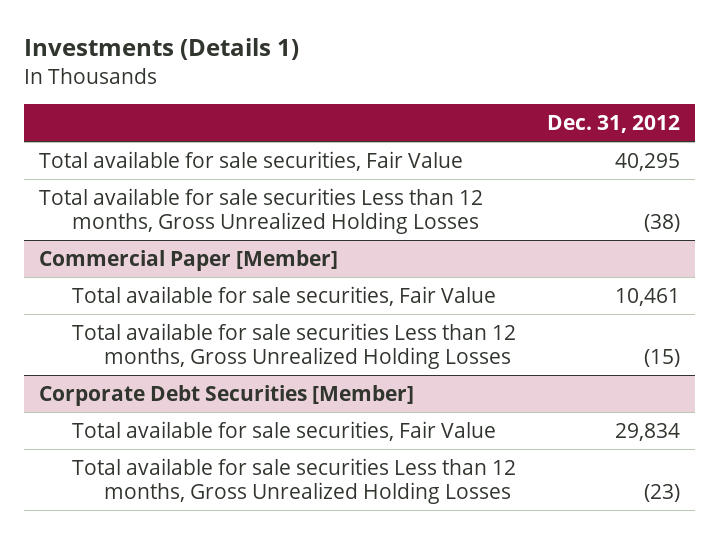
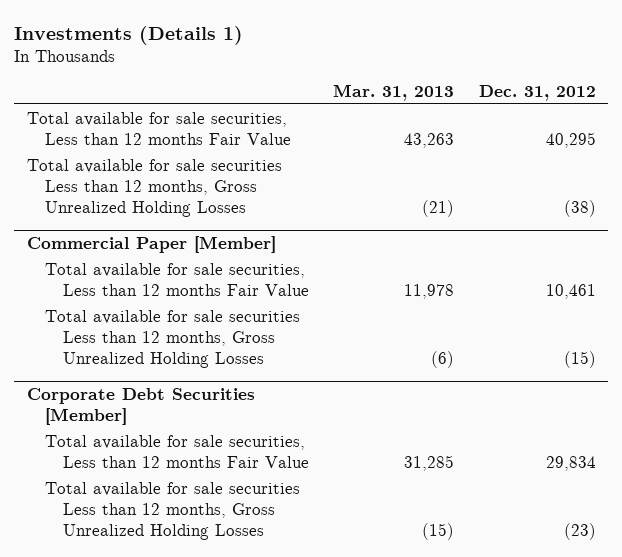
- | Dec. 31, 2012
+ | Mar. 31, 2013 | Dec. 31, 2012
- Total available for sale securities, Fair Value | 40,295
+ Total available for sale securities, Less than 12 months Fair Value | 43,263 | 40,295
@ Commercial Paper [Member]
- Total available for sale securities, Fair Value | 10,461
+ Total available for sale securities, Less than 12 months Fair Value | 11,978 | 10,461
@ Corporate Debt Securities [Member]
- Total available for sale securities, Fair Value | 29,834
+ Total available for sale securities, Less than 12 months Fair Value | 31,285 | 29,834

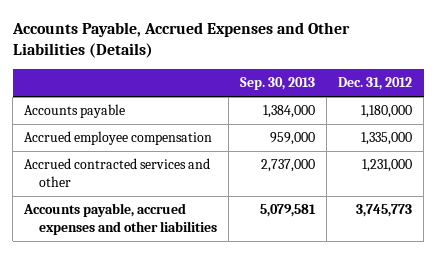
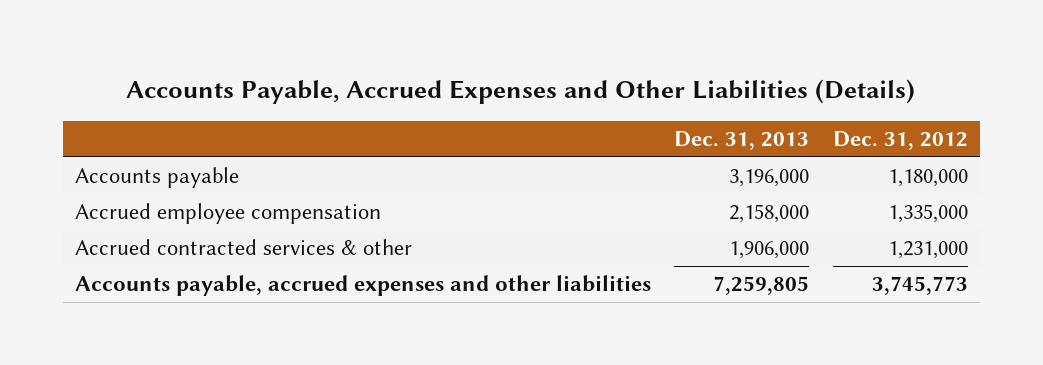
- | Sep. 30, 2013 | Dec. 31, 2012
+ | Dec. 31, 2013 | Dec. 31, 2012
- Accrued contracted services and other | 2,737,000 | 1,231,000
+ Accrued contracted services & other | 1,906,000 | 1,231,000

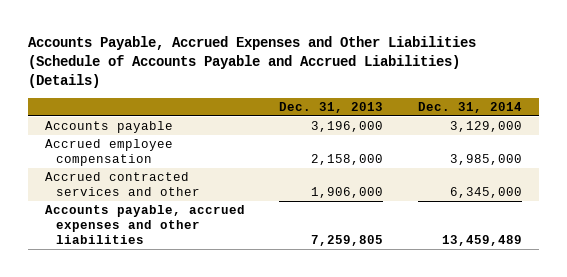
- Accounts Payable, Accrued Expenses and Other Liabilities (Details)
+ Accounts Payable, Accrued Expenses and Other Liabilities (Schedule of Accounts Payable and Accrued Liabilities) (Details)
- | Dec. 31, 2013 | Dec. 31, 2012
+ | Dec. 31, 2013 | Dec. 31, 2014
- Accrued contracted services & other | 1,906,000 | 1,231,000
+ Accrued contracted services and other | 1,906,000 | 6,345,000

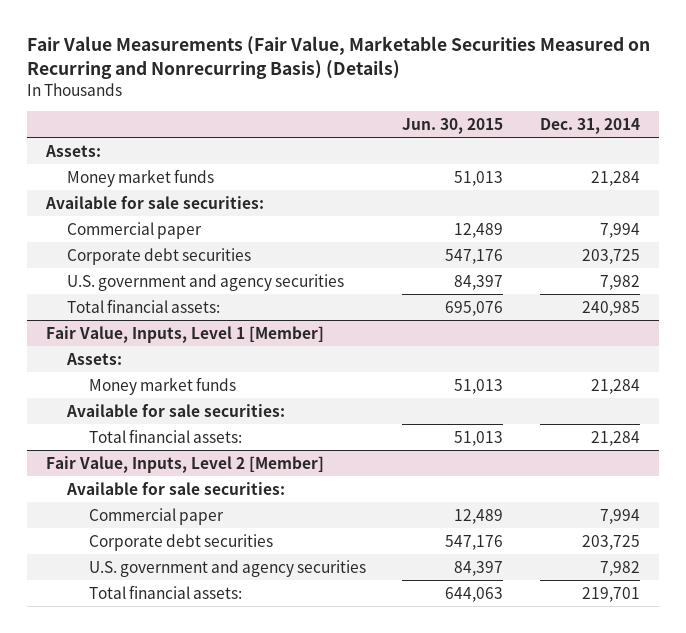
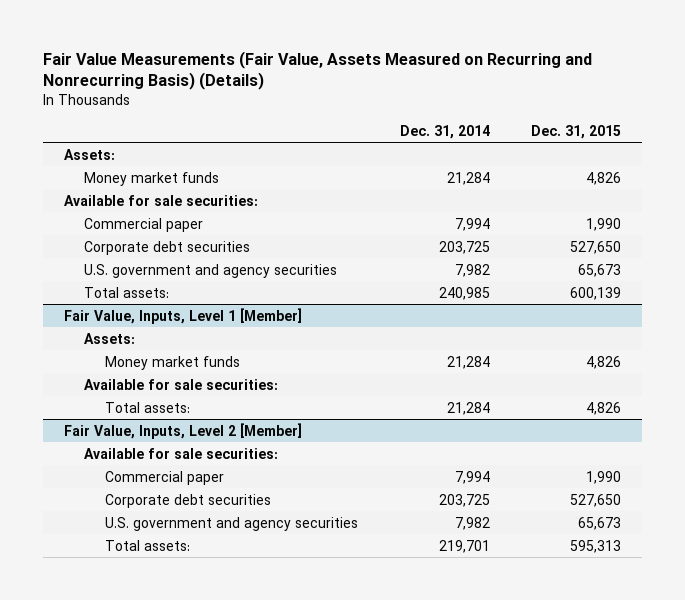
- Fair Value Measurements (Fair Value, Marketable Securities Measured on Recurring and Nonrecurring Basis) (Details)
+ Fair Value Measurements (Fair Value, Assets Measured on Recurring and Nonrecurring Basis) (Details)
- | Jun. 30, 2015 | Dec. 31, 2014
+ | Dec. 31, 2014 | Dec. 31, 2015
- Total financial assets: | 695,076 | 240,985
+ Total assets: | 240,985 | 600,139
@ Fair Value, Inputs, Level 1 [Member]
- Total financial assets: | 51,013 | 21,284
+ Total assets: | 21,284 | 4,826
@ Fair Value, Inputs, Level 2 [Member]
- Total financial assets: | 644,063 | 219,701
+ Total assets: | 219,701 | 595,313

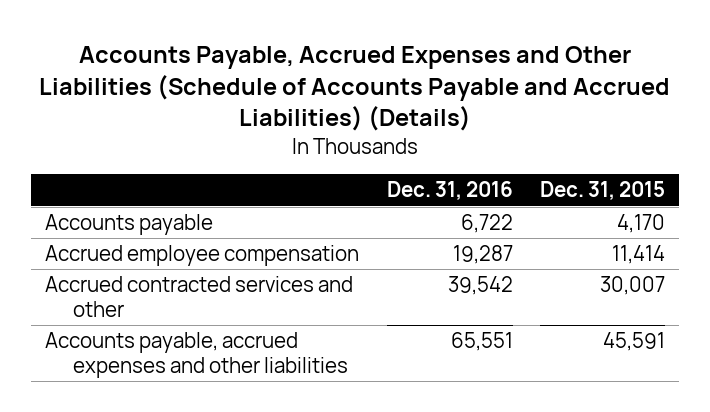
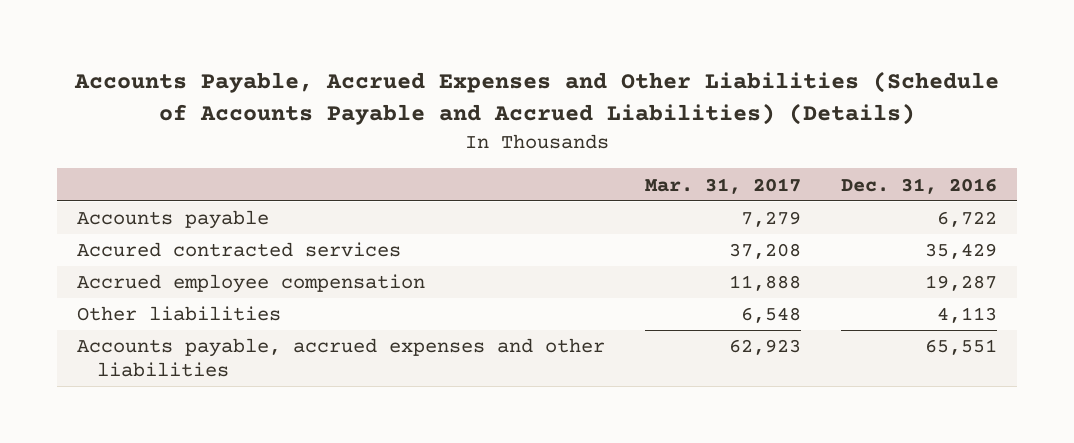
- | Dec. 31, 2016 | Dec. 31, 2015
+ | Mar. 31, 2017 | Dec. 31, 2016
+ Accured contracted services | 37,208 | 35,429
- Accrued contracted services and other | 39,542 | 30,007
+ Other liabilities | 6,548 | 4,113

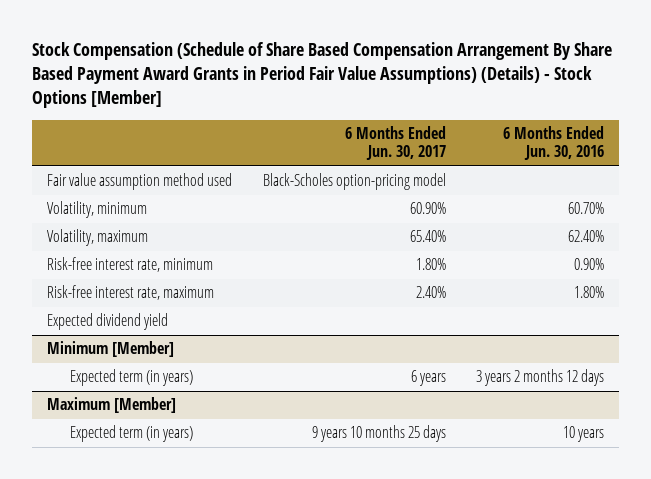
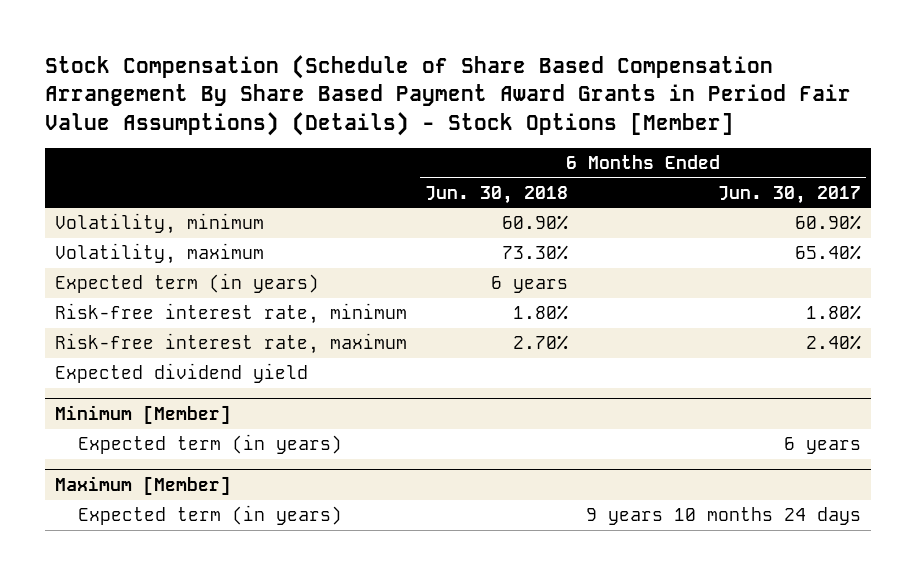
- | 6 Months Ended Jun. 30, 2017 | 6 Months Ended Jun. 30, 2016
+ | 6 Months Ended Jun. 30, 2018 | 6 Months Ended Jun. 30, 2017
- Fair value assumption method used | Black-Scholes option-pricing model |
+ Expected term (in years) | 6 years |
@ Maximum [Member]
- Expected term (in years) | 9 years 10 months 25 days | 10 years
+ Expected term (in years) | | 9 years 10 months 24 days

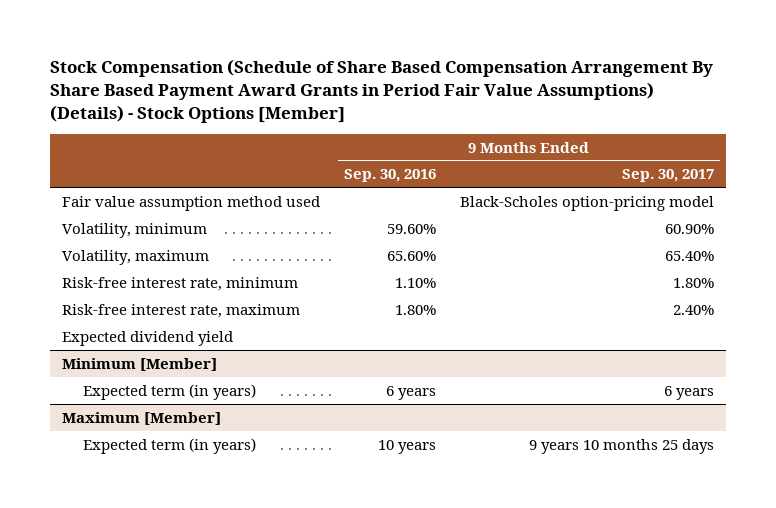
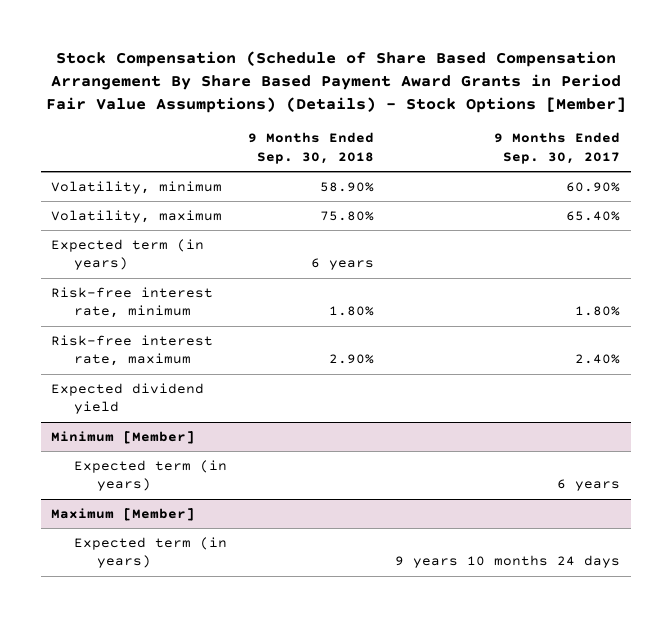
- | 9 Months Ended Sep. 30, 2016 | 9 Months Ended Sep. 30, 2017
+ | 9 Months Ended Sep. 30, 2018 | 9 Months Ended Sep. 30, 2017
- Fair value assumption method used | | Black-Scholes option-pricing model
+ Expected term (in years) | 6 years |
@ Maximum [Member]
- Expected term (in years) | 10 years | 9 years 10 months 25 days
+ Expected term (in years) | | 9 years 10 months 24 days

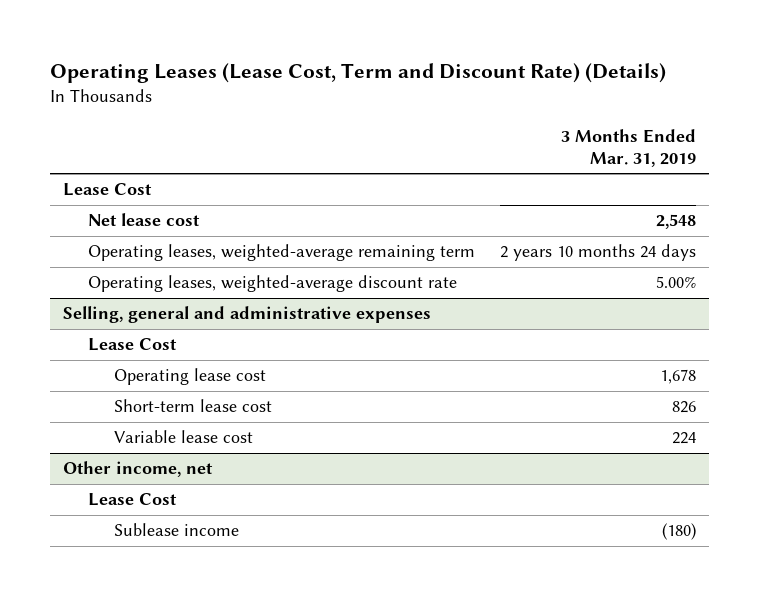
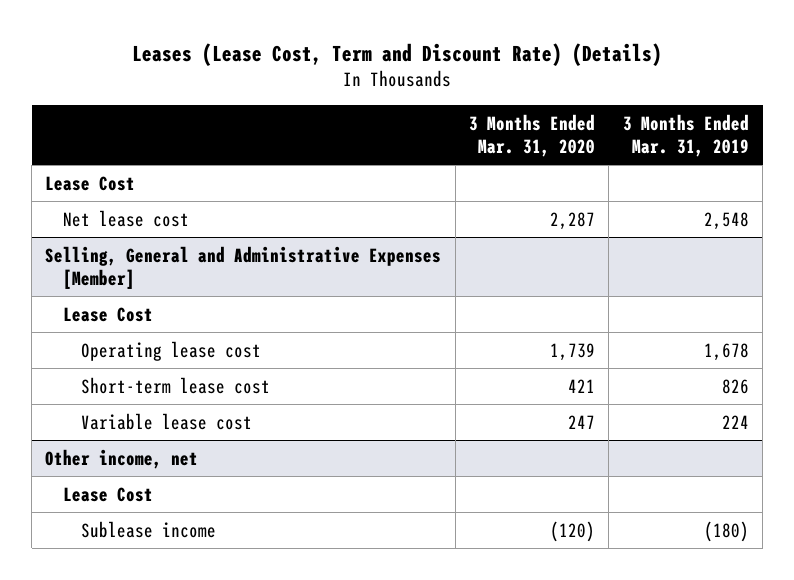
- Operating Leases (Lease Cost, Term and Discount Rate) (Details)
+ Leases (Lease Cost, Term and Discount Rate) (Details)
- | 3 Months Ended Mar. 31, 2019
+ | 3 Months Ended Mar. 31, 2020 | 3 Months Ended Mar. 31, 2019
- Operating leases, weighted-average remaining term | 2 years 10 months 24 days
- Operating leases, weighted-average discount rate | 5.00%
- Selling, general and administrative expenses
+ Selling, General and Administrative Expenses [Member]

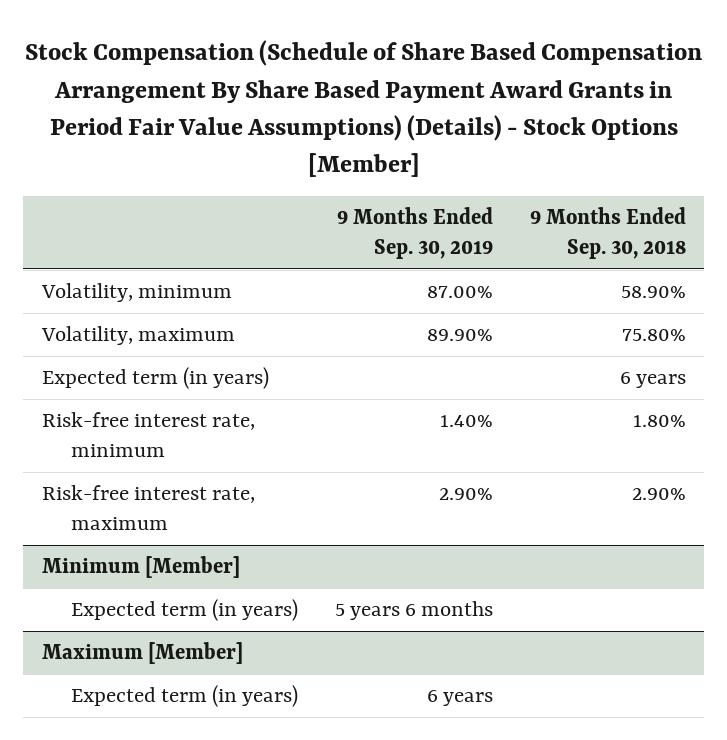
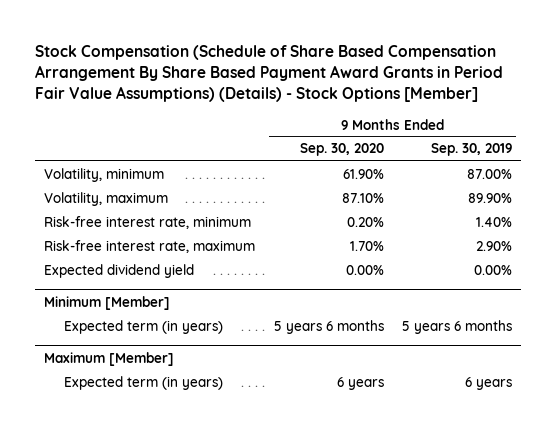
- | 9 Months Ended Sep. 30, 2019 | 9 Months Ended Sep. 30, 2018
+ | 9 Months Ended Sep. 30, 2020 | 9 Months Ended Sep. 30, 2019
- Expected term (in years) | | 6 years
+ Expected dividend yield | 0.00% | 0.00%

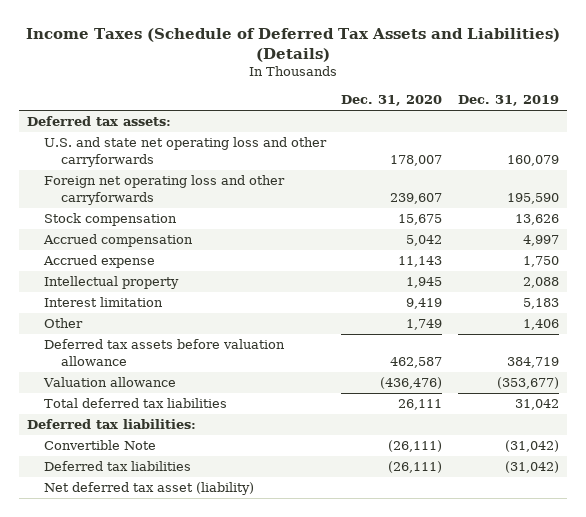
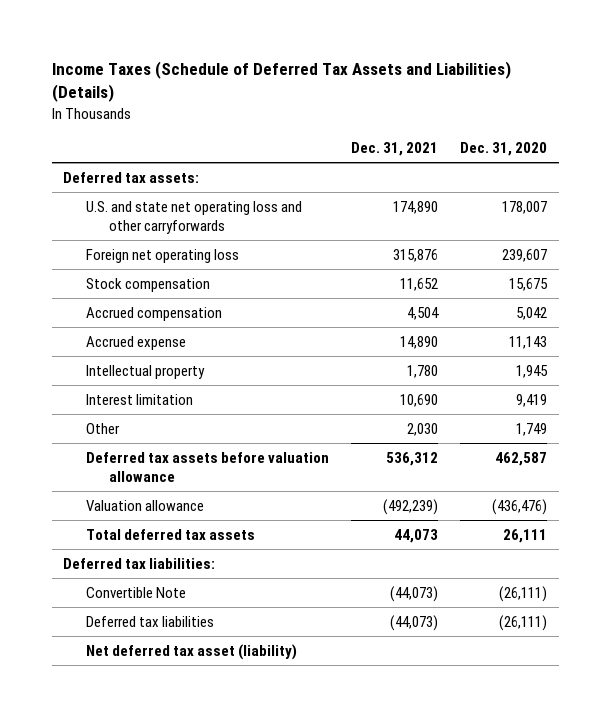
- | Dec. 31, 2020 | Dec. 31, 2019
+ | Dec. 31, 2021 | Dec. 31, 2020
- Foreign net operating loss and other carryforwards | 239,607 | 195,590
+ Foreign net operating loss | 315,876 | 239,607
- Total deferred tax liabilities | 26,111 | 31,042
+ Total deferred tax assets | 44,073 | 26,111

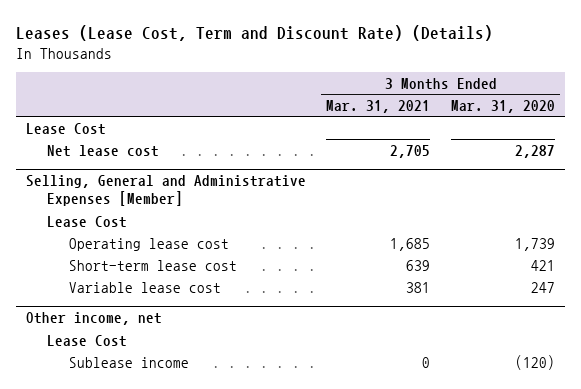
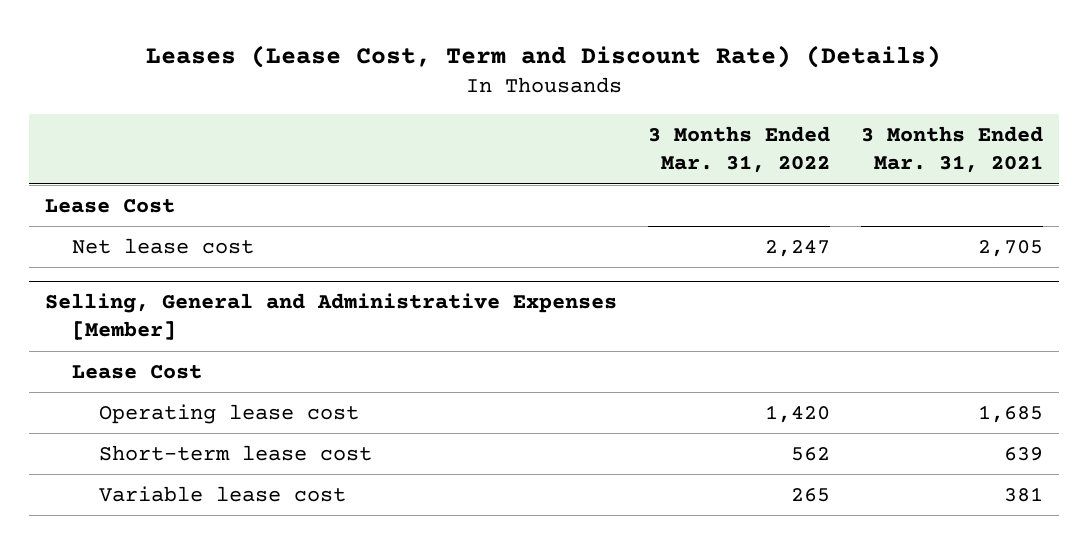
- | 3 Months Ended Mar. 31, 2021 | 3 Months Ended Mar. 31, 2020
+ | 3 Months Ended Mar. 31, 2022 | 3 Months Ended Mar. 31, 2021
- Other income, net
- Lease Cost
- Sublease income | 0 | (120)

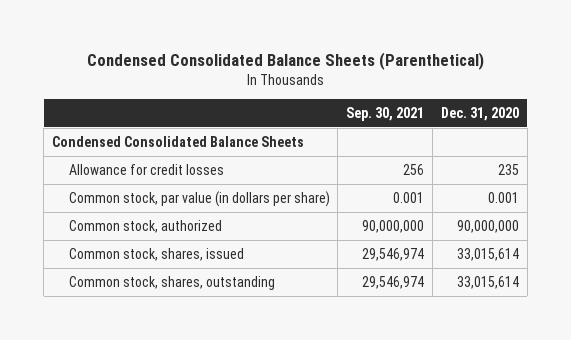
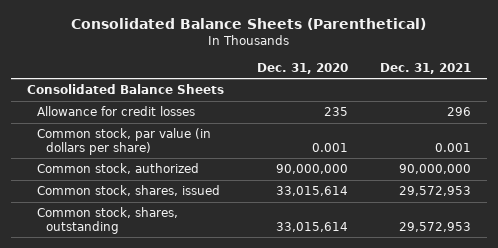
- Condensed Consolidated Balance Sheets (Parenthetical)
+ Consolidated Balance Sheets (Parenthetical)
- | Sep. 30, 2021 | Dec. 31, 2020
+ | Dec. 31, 2020 | Dec. 31, 2021
- Condensed Consolidated Balance Sheets
+ Consolidated Balance Sheets

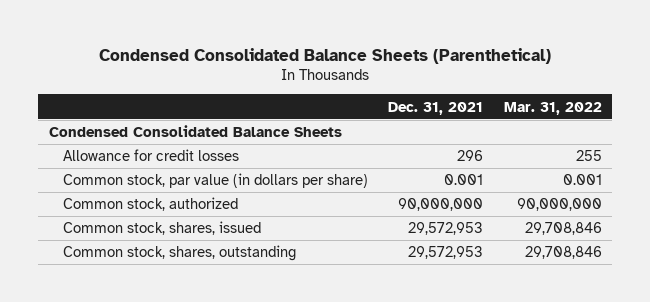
- Consolidated Balance Sheets (Parenthetical)
+ Condensed Consolidated Balance Sheets (Parenthetical)
- | Dec. 31, 2020 | Dec. 31, 2021
+ | Dec. 31, 2021 | Mar. 31, 2022
- Consolidated Balance Sheets
+ Condensed Consolidated Balance Sheets

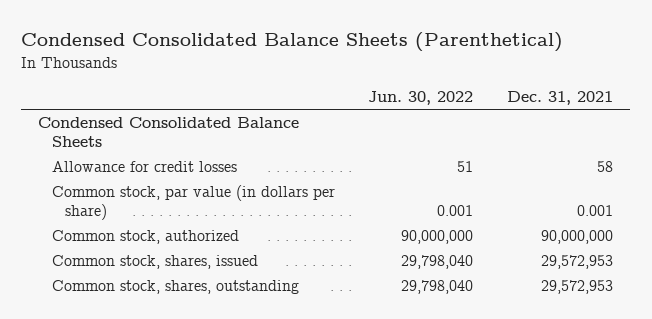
- | Dec. 31, 2021 | Mar. 31, 2022
+ | Jun. 30, 2022 | Dec. 31, 2021
- Allowance for credit losses | 296 | 255
+ Allowance for credit losses | 51 | 58

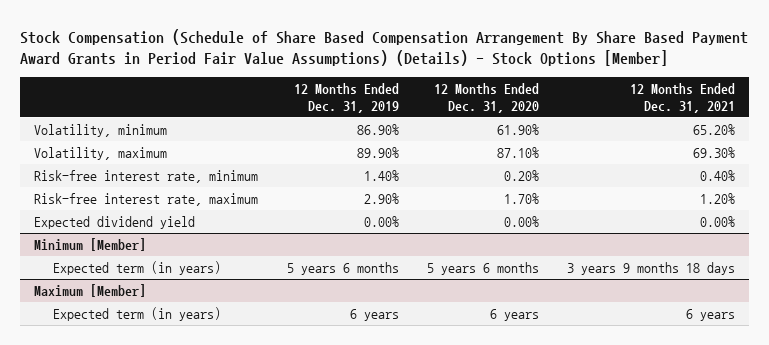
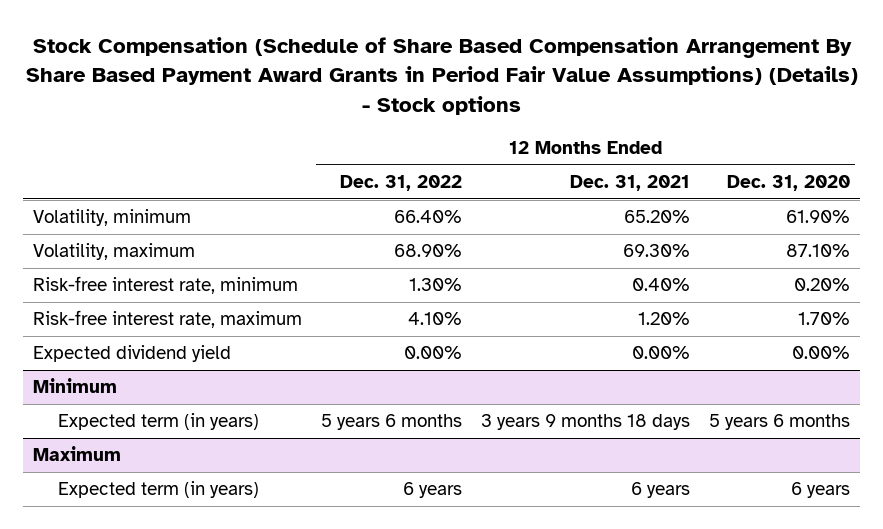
- Stock Compensation (Schedule of Share Based Compensation Arrangement By Share Based Payment Award Grants in Period Fair Value Assumptions) (Details) - Stock Options [Member]
+ Stock Compensation (Schedule of Share Based Compensation Arrangement By Share Based Payment Award Grants in Period Fair Value Assumptions) (Details) - Stock options
- | 12 Months Ended Dec. 31, 2019 | 12 Months Ended Dec. 31, 2020 | 12 Months Ended Dec. 31, 2021
+ | 12 Months Ended Dec. 31, 2022 | 12 Months Ended Dec. 31, 2021 | 12 Months Ended Dec. 31, 2020
- Minimum [Member]
+ Minimum
- Maximum [Member]
+ Maximum

